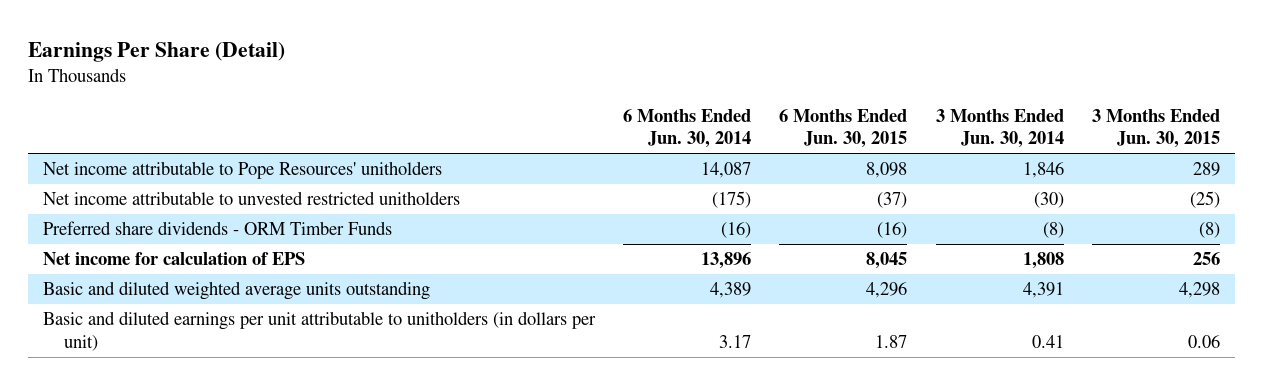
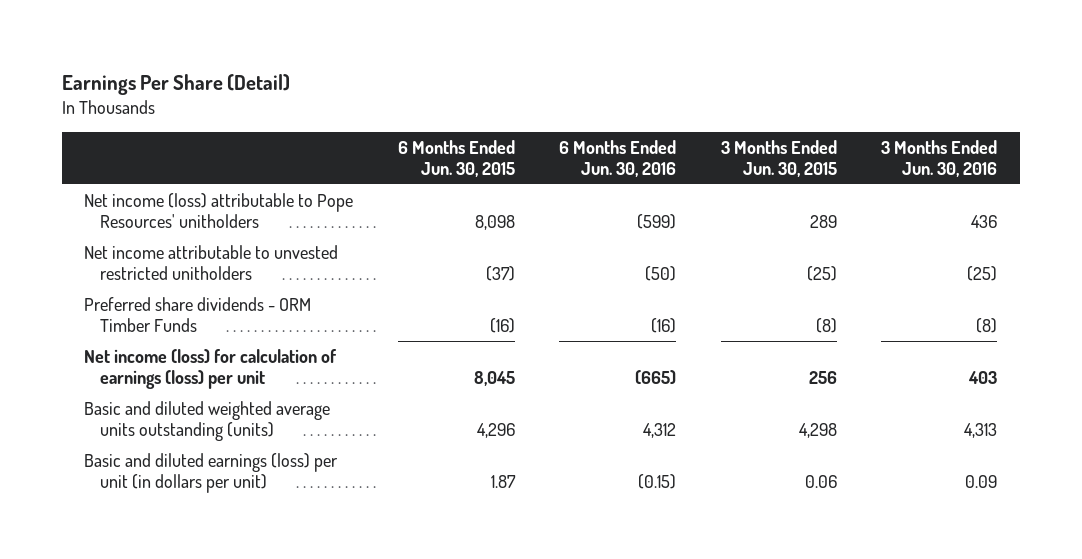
- | 6 Months Ended Jun. 30, 2014 | 6 Months Ended Jun. 30, 2015 | 3 Months Ended Jun. 30, 2014 | 3 Months Ended Jun. 30, 2015
+ | 6 Months Ended Jun. 30, 2015 | 6 Months Ended Jun. 30, 2016 | 3 Months Ended Jun. 30, 2015 | 3 Months Ended Jun. 30, 2016
- Net income attributable to Pope Resources' unitholders | 14,087 | 8,098 | 1,846 | 289
+ Net income (loss) attributable to Pope Resources' unitholders | 8,098 | (599) | 289 | 436
- Net income for calculation of EPS | 13,896 | 8,045 | 1,808 | 256
- Basic and diluted weighted average units outstanding | 4,389 | 4,296 | 4,391 | 4,298
- Basic and diluted earnings per unit attributable to unitholders (in dollars per unit) | 3.17 | 1.87 | 0.41 | 0.06
+ Net income (loss) for calculation of earnings (loss) per unit | 8,045 | (665) | 256 | 403
+ Basic and diluted weighted average units outstanding (units) | 4,296 | 4,312 | 4,298 | 4,313
+ Basic and diluted earnings (loss) per unit (in dollars per unit) | 1.87 | (0.15) | 0.06 | 0.09

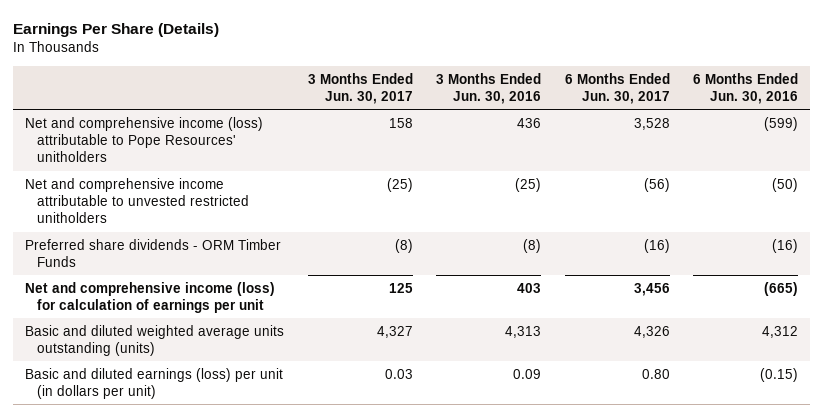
- Earnings Per Share (Detail)
+ Earnings Per Share (Details)
- | 6 Months Ended Jun. 30, 2015 | 6 Months Ended Jun. 30, 2016 | 3 Months Ended Jun. 30, 2015 | 3 Months Ended Jun. 30, 2016
+ | 3 Months Ended Jun. 30, 2017 | 3 Months Ended Jun. 30, 2016 | 6 Months Ended Jun. 30, 2017 | 6 Months Ended Jun. 30, 2016
- Net income (loss) attributable to Pope Resources' unitholders | 8,098 | (599) | 289 | 436
- Net income attributable to unvested restricted unitholders | (37) | (50) | (25) | (25)
+ Net and comprehensive income (loss) attributable to Pope Resources' unitholders | 158 | 436 | 3,528 | (599)
+ Net and comprehensive income attributable to unvested restricted unitholders | (25) | (25) | (56) | (50)
- Net income (loss) for calculation of earnings (loss) per unit | 8,045 | (665) | 256 | 403
+ Net and comprehensive income (loss) for calculation of earnings per unit | 125 | 403 | 3,456 | (665)

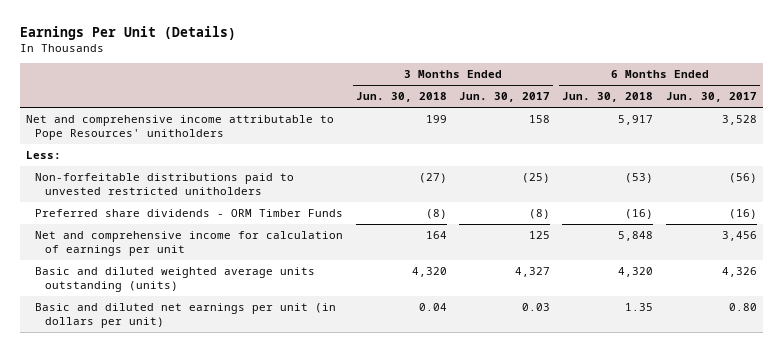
- Earnings Per Share (Details)
+ Earnings Per Unit (Details)
- | 3 Months Ended Jun. 30, 2017 | 3 Months Ended Jun. 30, 2016 | 6 Months Ended Jun. 30, 2017 | 6 Months Ended Jun. 30, 2016
+ | 3 Months Ended Jun. 30, 2018 | 3 Months Ended Jun. 30, 2017 | 6 Months Ended Jun. 30, 2018 | 6 Months Ended Jun. 30, 2017
- Net and comprehensive income (loss) attributable to Pope Resources' unitholders | 158 | 436 | 3,528 | (599)
- Net and comprehensive income attributable to unvested restricted unitholders | (25) | (25) | (56) | (50)
+ Net and comprehensive income attributable to Pope Resources' unitholders | 199 | 158 | 5,917 | 3,528
+ Less:
+ Non-forfeitable distributions paid to unvested restricted unitholders | (27) | (25) | (53) | (56)
- Net and comprehensive income (loss) for calculation of earnings per unit | 125 | 403 | 3,456 | (665)
+ Net and comprehensive income for calculation of earnings per unit | 164 | 125 | 5,848 | 3,456
- Basic and diluted earnings (loss) per unit (in dollars per unit) | 0.03 | 0.09 | 0.80 | (0.15)
+ Basic and diluted net earnings per unit (in dollars per unit) | 0.04 | 0.03 | 1.35 | 0.80

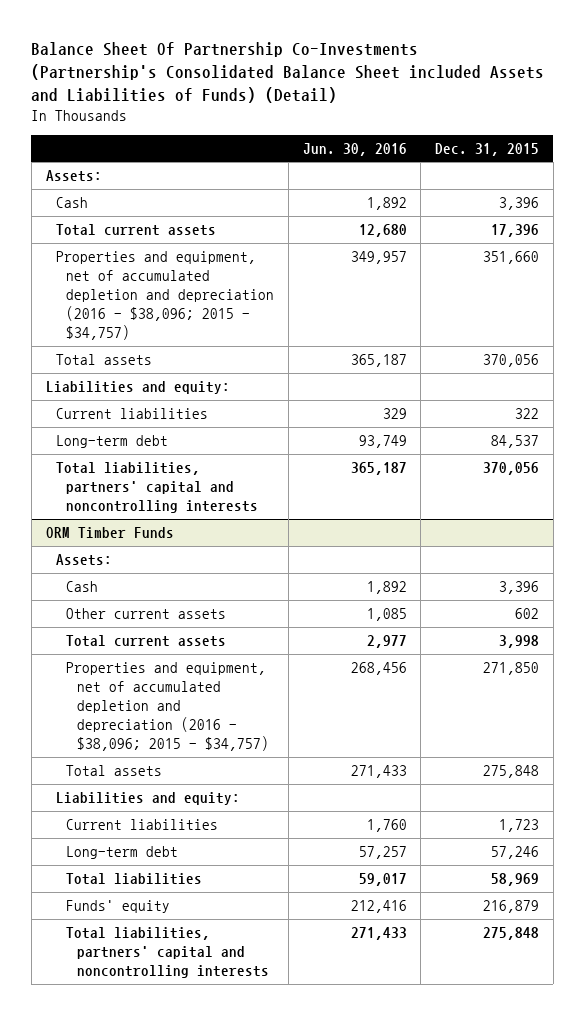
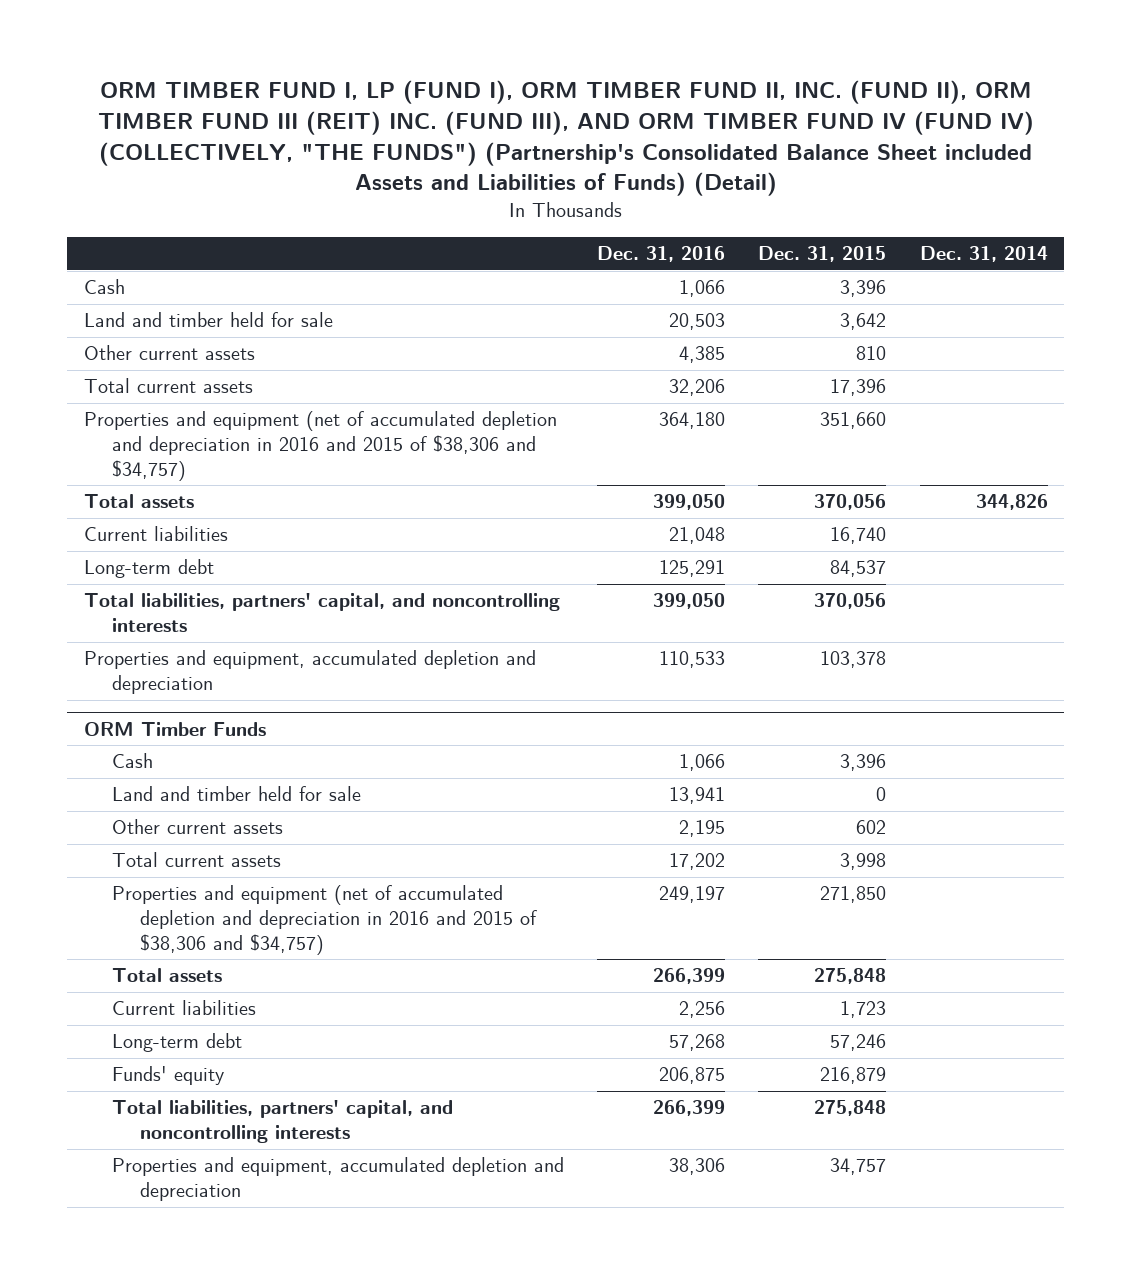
- Balance Sheet Of Partnership Co-Investments (Partnership's Consolidated Balance Sheet included Assets and Liabilities of Funds) (Detail)
+ ORM TIMBER FUND I, LP (FUND I), ORM TIMBER FUND II, INC. (FUND II), ORM TIMBER FUND III (REIT) INC. (FUND III), AND ORM TIMBER FUND IV (FUND IV) (COLLECTIVELY, "THE FUNDS") (Partnership's Consolidated Balance Sheet included Assets and Liabilities of Funds) (Detail)
- | Jun. 30, 2016 | Dec. 31, 2015
+ | Dec. 31, 2016 | Dec. 31, 2015 | Dec. 31, 2014
- Assets:
+ Land and timber held for sale | 20,503 | 3,642 |
+ Other current assets | 4,385 | 810 |
- Properties and equipment, net of accumulated depletion and depreciation (2016 - $38,096; 2015 - $34,757) | 349,957 | 351,660
+ Properties and equipment (net of accumulated depletion and depreciation in 2016 and 2015 of $38,306 and $34,757) | 364,180 | 351,660 |
- Liabilities and equity:
- Current liabilities | 329 | 322
+ Current liabilities | 21,048 | 16,740 |
- Total liabilities, partners' capital and noncontrolling interests | 365,187 | 370,056
+ Total liabilities, partners' capital, and noncontrolling interests | 399,050 | 370,056 |
+ Properties and equipment, accumulated depletion and depreciation | 110,533 | 103,378 |
@ ORM Timber Funds
- Assets:
+ Land and timber held for sale | 13,941 | 0 |
- Properties and equipment, net of accumulated depletion and depreciation (2016 - $38,096; 2015 - $34,757) | 268,456 | 271,850
+ Properties and equipment (net of accumulated depletion and depreciation in 2016 and 2015 of $38,306 and $34,757) | 249,197 | 271,850 |
- Liabilities and equity:
- Total liabilities | 59,017 | 58,969
- Total liabilities, partners' capital and noncontrolling interests | 271,433 | 275,848
+ Total liabilities, partners' capital, and noncontrolling interests | 266,399 | 275,848 |
+ Properties and equipment, accumulated depletion and depreciation | 38,306 | 34,757 |

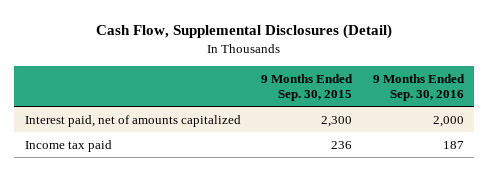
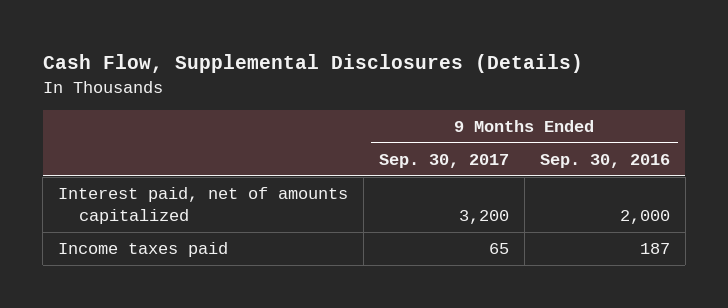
- Cash Flow, Supplemental Disclosures (Detail)
+ Cash Flow, Supplemental Disclosures (Details)
- | 9 Months Ended Sep. 30, 2015 | 9 Months Ended Sep. 30, 2016
+ | 9 Months Ended Sep. 30, 2017 | 9 Months Ended Sep. 30, 2016
- Income tax paid | 236 | 187
+ Income taxes paid | 65 | 187

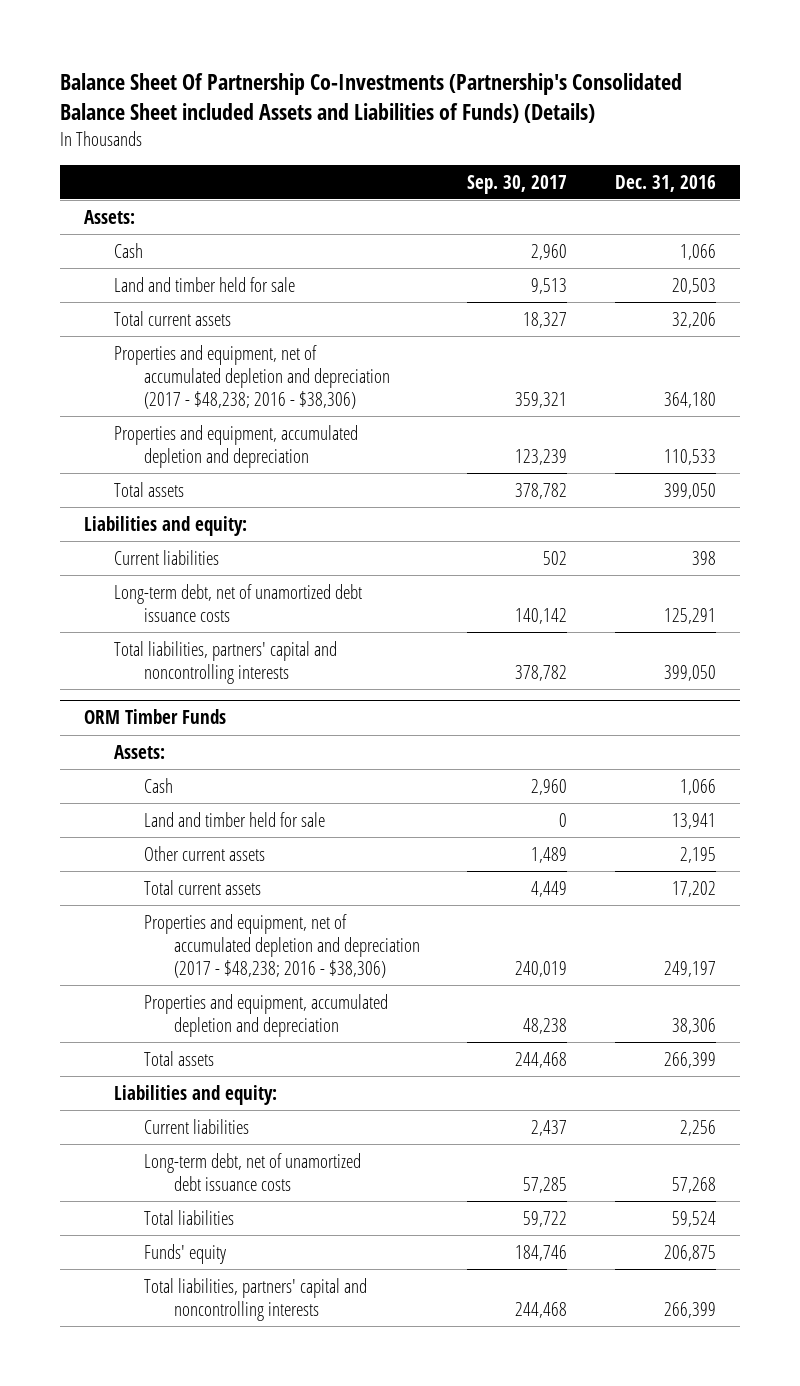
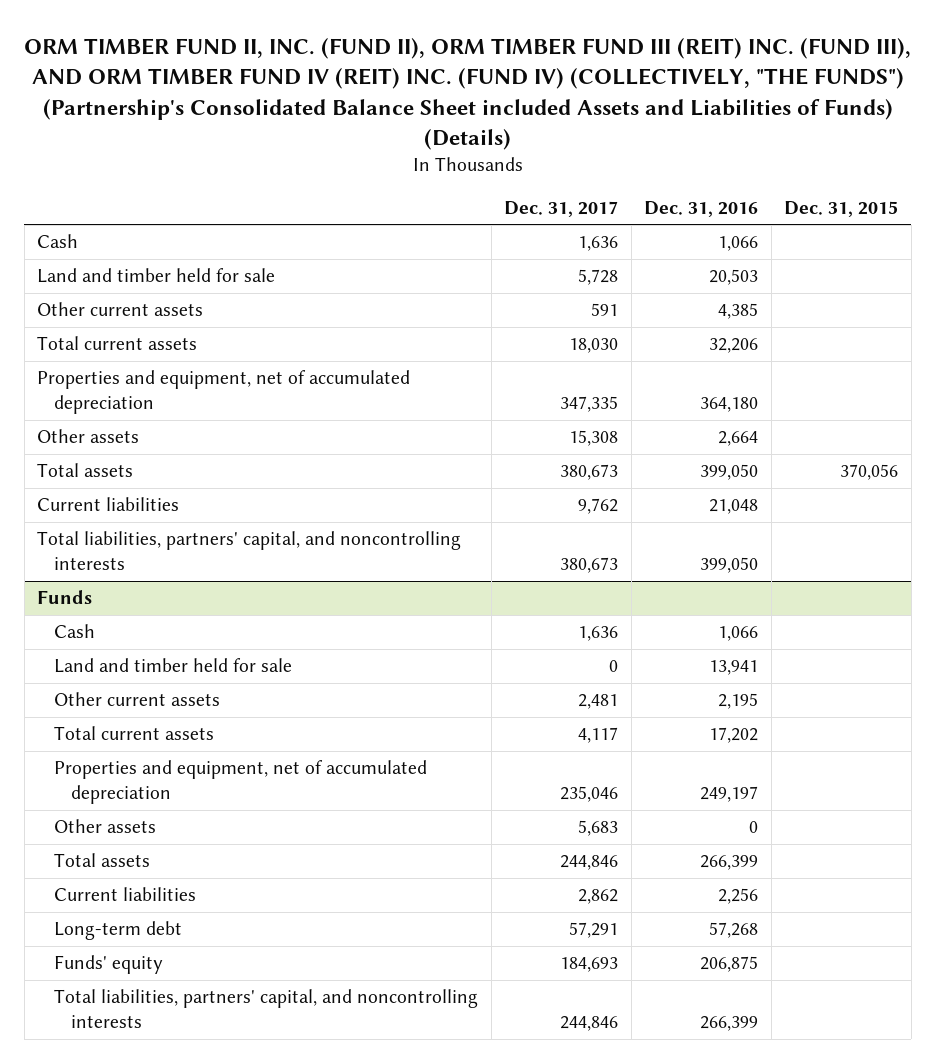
- Balance Sheet Of Partnership Co-Investments (Partnership's Consolidated Balance Sheet included Assets and Liabilities of Funds) (Details)
+ ORM TIMBER FUND II, INC. (FUND II), ORM TIMBER FUND III (REIT) INC. (FUND III), AND ORM TIMBER FUND IV (REIT) INC. (FUND IV) (COLLECTIVELY, "THE FUNDS") (Partnership's Consolidated Balance Sheet included Assets and Liabilities of Funds) (Details)
- | Sep. 30, 2017 | Dec. 31, 2016
+ | Dec. 31, 2017 | Dec. 31, 2016 | Dec. 31, 2015
- Assets:
+ Other current assets | 591 | 4,385 |
- Properties and equipment, net of accumulated depletion and depreciation (2017 - $48,238; 2016 - $38,306) | 359,321 | 364,180
- Properties and equipment, accumulated depletion and depreciation | 123,239 | 110,533
+ Properties and equipment, net of accumulated depreciation | 347,335 | 364,180 |
+ Other assets | 15,308 | 2,664 |
- Liabilities and equity:
- Current liabilities | 502 | 398
- Long-term debt, net of unamortized debt issuance costs | 140,142 | 125,291
- Total liabilities, partners' capital and noncontrolling interests | 378,782 | 399,050
- ORM Timber Funds
- Assets:
+ Current liabilities | 9,762 | 21,048 |
+ Total liabilities, partners' capital, and noncontrolling interests | 380,673 | 399,050 |
+ Funds
- Properties and equipment, net of accumulated depletion and depreciation (2017 - $48,238; 2016 - $38,306) | 240,019 | 249,197
- Properties and equipment, accumulated depletion and depreciation | 48,238 | 38,306
+ Properties and equipment, net of accumulated depreciation | 235,046 | 249,197 |
+ Other assets | 5,683 | 0 |
- Liabilities and equity:
- Long-term debt, net of unamortized debt issuance costs | 57,285 | 57,268
- Total liabilities | 59,722 | 59,524
+ Long-term debt | 57,291 | 57,268 |
- Total liabilities, partners' capital and noncontrolling interests | 244,468 | 266,399
+ Total liabilities, partners' capital, and noncontrolling interests | 244,846 | 266,399 |

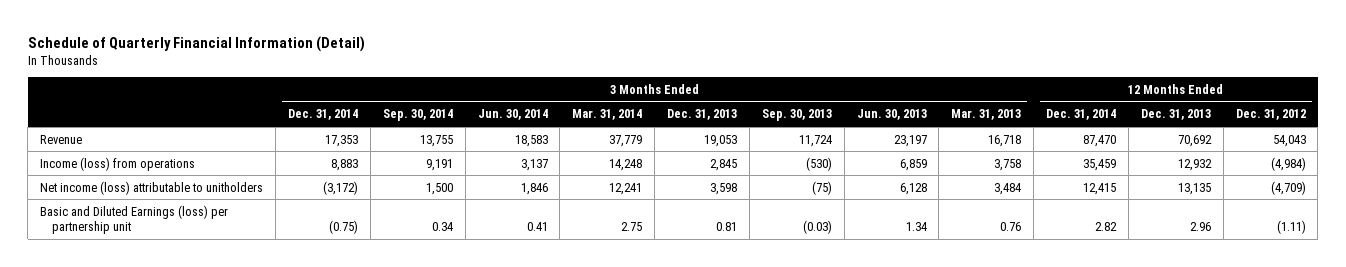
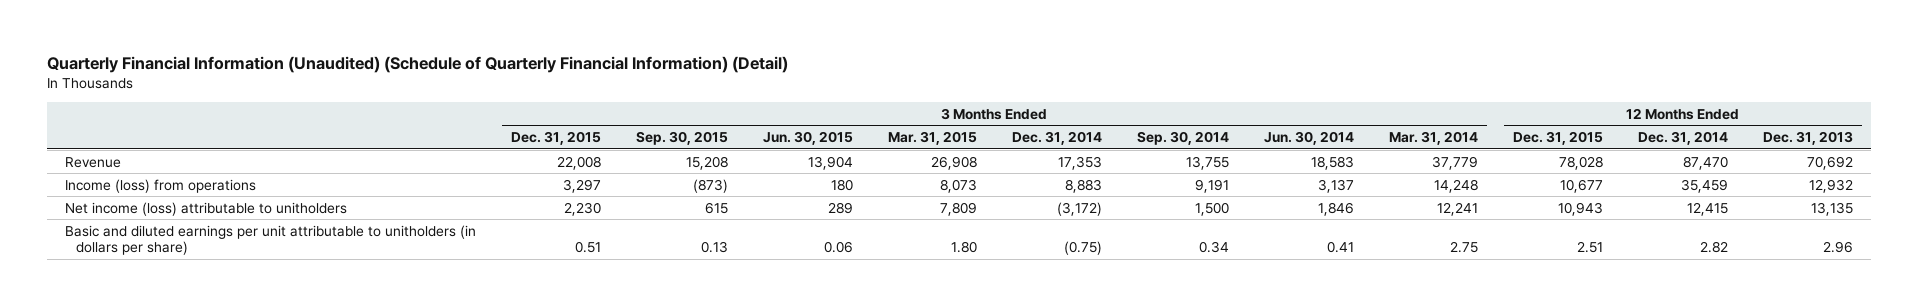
- Schedule of Quarterly Financial Information (Detail)
+ Quarterly Financial Information (Unaudited) (Schedule of Quarterly Financial Information) (Detail)
- | 3 Months Ended Dec. 31, 2014 | 3 Months Ended Sep. 30, 2014 | 3 Months Ended Jun. 30, 2014 | 3 Months Ended Mar. 31, 2014 | 3 Months Ended Dec. 31, 2013 | 3 Months Ended Sep. 30, 2013 | 3 Months Ended Jun. 30, 2013 | 3 Months Ended Mar. 31, 2013 | 12 Months Ended Dec. 31, 2014 | 12 Months Ended Dec. 31, 2013 | 12 Months Ended Dec. 31, 2012
+ | 3 Months Ended Dec. 31, 2015 | 3 Months Ended Sep. 30, 2015 | 3 Months Ended Jun. 30, 2015 | 3 Months Ended Mar. 31, 2015 | 3 Months Ended Dec. 31, 2014 | 3 Months Ended Sep. 30, 2014 | 3 Months Ended Jun. 30, 2014 | 3 Months Ended Mar. 31, 2014 | 12 Months Ended Dec. 31, 2015 | 12 Months Ended Dec. 31, 2014 | 12 Months Ended Dec. 31, 2013
- Basic and Diluted Earnings (loss) per partnership unit | (0.75) | 0.34 | 0.41 | 2.75 | 0.81 | (0.03) | 1.34 | 0.76 | 2.82 | 2.96 | (1.11)
+ Basic and diluted earnings per unit attributable to unitholders (in dollars per share) | 0.51 | 0.13 | 0.06 | 1.80 | (0.75) | 0.34 | 0.41 | 2.75 | 2.51 | 2.82 | 2.96

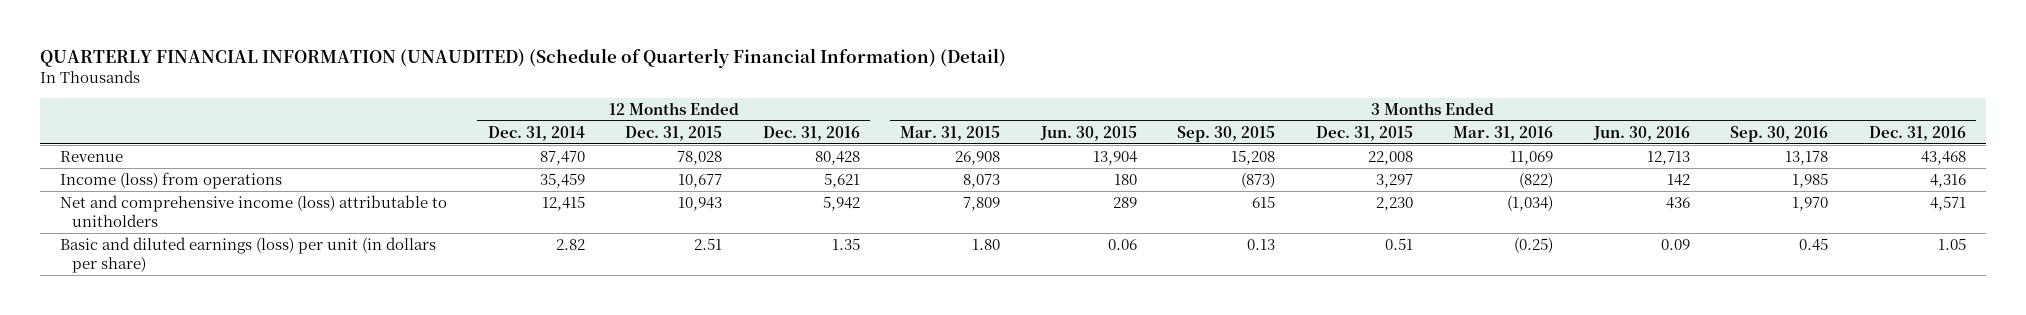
- Quarterly Financial Information (Unaudited) (Schedule of Quarterly Financial Information) (Detail)
+ QUARTERLY FINANCIAL INFORMATION (UNAUDITED) (Schedule of Quarterly Financial Information) (Detail)
- | 3 Months Ended Dec. 31, 2015 | 3 Months Ended Sep. 30, 2015 | 3 Months Ended Jun. 30, 2015 | 3 Months Ended Mar. 31, 2015 | 3 Months Ended Dec. 31, 2014 | 3 Months Ended Sep. 30, 2014 | 3 Months Ended Jun. 30, 2014 | 3 Months Ended Mar. 31, 2014 | 12 Months Ended Dec. 31, 2015 | 12 Months Ended Dec. 31, 2014 | 12 Months Ended Dec. 31, 2013
+ | 12 Months Ended Dec. 31, 2014 | 12 Months Ended Dec. 31, 2015 | 12 Months Ended Dec. 31, 2016 | 3 Months Ended Mar. 31, 2015 | 3 Months Ended Jun. 30, 2015 | 3 Months Ended Sep. 30, 2015 | 3 Months Ended Dec. 31, 2015 | 3 Months Ended Mar. 31, 2016 | 3 Months Ended Jun. 30, 2016 | 3 Months Ended Sep. 30, 2016 | 3 Months Ended Dec. 31, 2016
- Net income (loss) attributable to unitholders | 2,230 | 615 | 289 | 7,809 | (3,172) | 1,500 | 1,846 | 12,241 | 10,943 | 12,415 | 13,135
- Basic and diluted earnings per unit attributable to unitholders (in dollars per share) | 0.51 | 0.13 | 0.06 | 1.80 | (0.75) | 0.34 | 0.41 | 2.75 | 2.51 | 2.82 | 2.96
+ Net and comprehensive income (loss) attributable to unitholders | 12,415 | 10,943 | 5,942 | 7,809 | 289 | 615 | 2,230 | (1,034) | 436 | 1,970 | 4,571
+ Basic and diluted earnings (loss) per unit (in dollars per share) | 2.82 | 2.51 | 1.35 | 1.80 | 0.06 | 0.13 | 0.51 | (0.25) | 0.09 | 0.45 | 1.05

